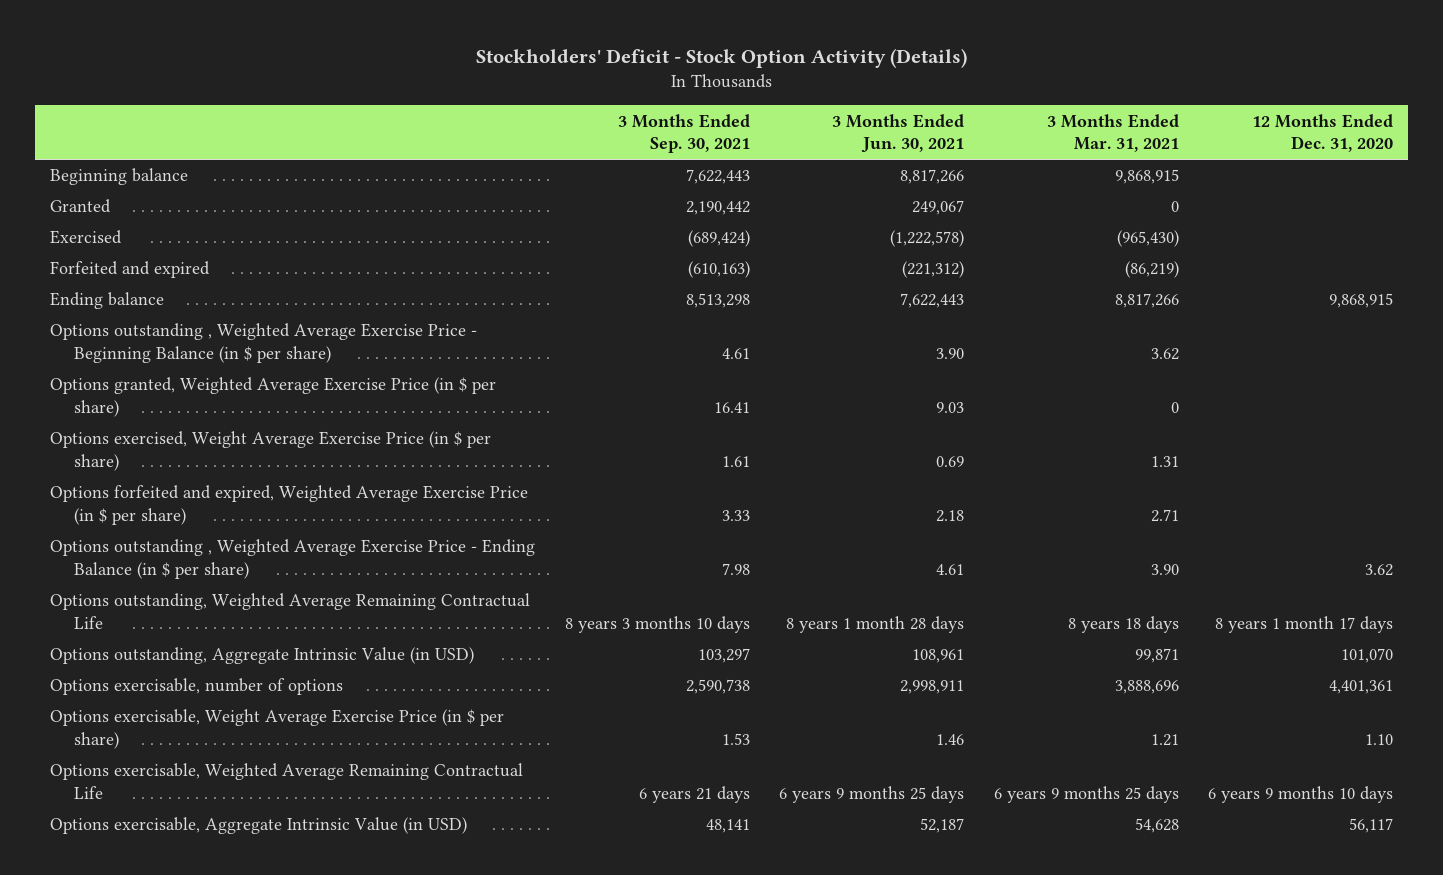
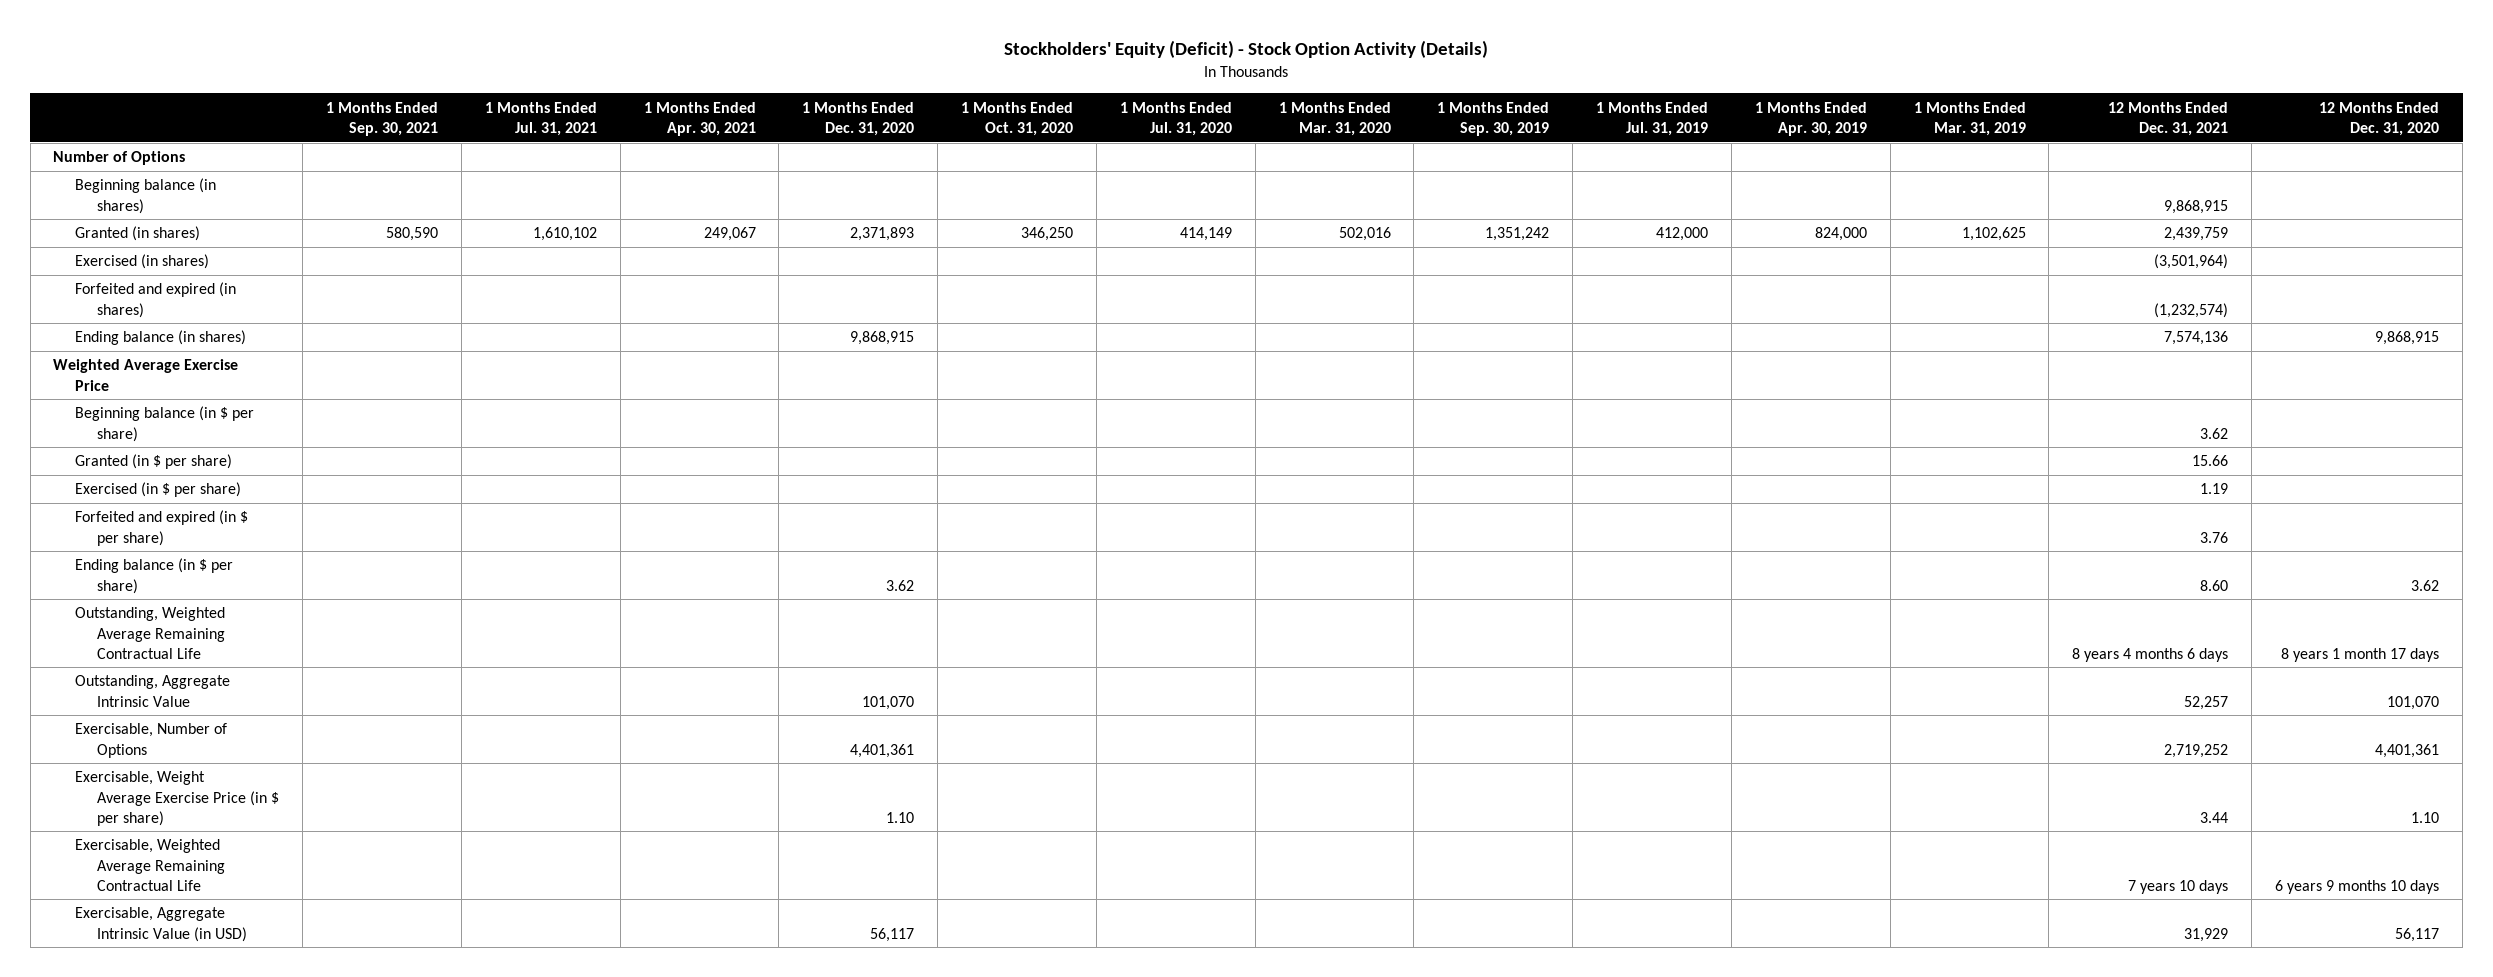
- Stockholders' Deficit - Stock Option Activity (Details)
+ Stockholders' Equity (Deficit) - Stock Option Activity (Details)
- | 3 Months Ended Sep. 30, 2021 | 3 Months Ended Jun. 30, 2021 | 3 Months Ended Mar. 31, 2021 | 12 Months Ended Dec. 31, 2020
+ | 1 Months Ended Sep. 30, 2021 | 1 Months Ended Jul. 31, 2021 | 1 Months Ended Apr. 30, 2021 | 1 Months Ended Dec. 31, 2020 | 1 Months Ended Oct. 31, 2020 | 1 Months Ended Jul. 31, 2020 | 1 Months Ended Mar. 31, 2020 | 1 Months Ended Sep. 30, 2019 | 1 Months Ended Jul. 31, 2019 | 1 Months Ended Apr. 30, 2019 | 1 Months Ended Mar. 31, 2019 | 12 Months Ended Dec. 31, 2021 | 12 Months Ended Dec. 31, 2020
- Beginning balance | 7,622,443 | 8,817,266 | 9,868,915 |
- Granted | 2,190,442 | 249,067 | 0 |
- Exercised | (689,424) | (1,222,578) | (965,430) |
- Forfeited and expired | (610,163) | (221,312) | (86,219) |
- Ending balance | 8,513,298 | 7,622,443 | 8,817,266 | 9,868,915
- Options outstanding , Weighted Average Exercise Price - Beginning Balance (in $ per share) | 4.61 | 3.90 | 3.62 |
- Options granted, Weighted Average Exercise Price (in $ per share) | 16.41 | 9.03 | 0 |
- Options exercised, Weight Average Exercise Price (in $ per share) | 1.61 | 0.69 | 1.31 |
- Options forfeited and expired, Weighted Average Exercise Price (in $ per share) | 3.33 | 2.18 | 2.71 |
- Options outstanding , Weighted Average Exercise Price - Ending Balance (in $ per share) | 7.98 | 4.61 | 3.90 | 3.62
- Options outstanding, Weighted Average Remaining Contractual Life | 8 years 3 months 10 days | 8 years 1 month 28 days | 8 years 18 days | 8 years 1 month 17 days
- Options outstanding, Aggregate Intrinsic Value (in USD) | 103,297 | 108,961 | 99,871 | 101,070
- Options exercisable, number of options | 2,590,738 | 2,998,911 | 3,888,696 | 4,401,361
- Options exercisable, Weight Average Exercise Price (in $ per share) | 1.53 | 1.46 | 1.21 | 1.10
- Options exercisable, Weighted Average Remaining Contractual Life | 6 years 21 days | 6 years 9 months 25 days | 6 years 9 months 25 days | 6 years 9 months 10 days
- Options exercisable, Aggregate Intrinsic Value (in USD) | 48,141 | 52,187 | 54,628 | 56,117
+ Number of Options
+ Beginning balance (in shares) | | | | | | | | | | | | 9,868,915 |
+ Granted (in shares) | 580,590 | 1,610,102 | 249,067 | 2,371,893 | 346,250 | 414,149 | 502,016 | 1,351,242 | 412,000 | 824,000 | 1,102,625 | 2,439,759 |
+ Exercised (in shares) | | | | | | | | | | | | (3,501,964) |
+ Forfeited and expired (in shares) | | | | | | | | | | | | (1,232,574) |
+ Ending balance (in shares) | | | | 9,868,915 | | | | | | | | 7,574,136 | 9,868,915
+ Weighted Average Exercise Price
+ Beginning balance (in $ per share) | | | | | | | | | | | | 3.62 |
+ Granted (in $ per share) | | | | | | | | | | | | 15.66 |
+ Exercised (in $ per share) | | | | | | | | | | | | 1.19 |
+ Forfeited and expired (in $ per share) | | | | | | | | | | | | 3.76 |
+ Ending balance (in $ per share) | | | | 3.62 | | | | | | | | 8.60 | 3.62
+ Outstanding, Weighted Average Remaining Contractual Life | | | | | | | | | | | | 8 years 4 months 6 days | 8 years 1 month 17 days
+ Outstanding, Aggregate Intrinsic Value | | | | 101,070 | | | | | | | | 52,257 | 101,070
+ Exercisable, Number of Options | | | | 4,401,361 | | | | | | | | 2,719,252 | 4,401,361
+ Exercisable, Weight Average Exercise Price (in $ per share) | | | | 1.10 | | | | | | | | 3.44 | 1.10
+ Exercisable, Weighted Average Remaining Contractual Life | | | | | | | | | | | | 7 years 10 days | 6 years 9 months 10 days
+ Exercisable, Aggregate Intrinsic Value (in USD) | | | | 56,117 | | | | | | | | 31,929 | 56,117

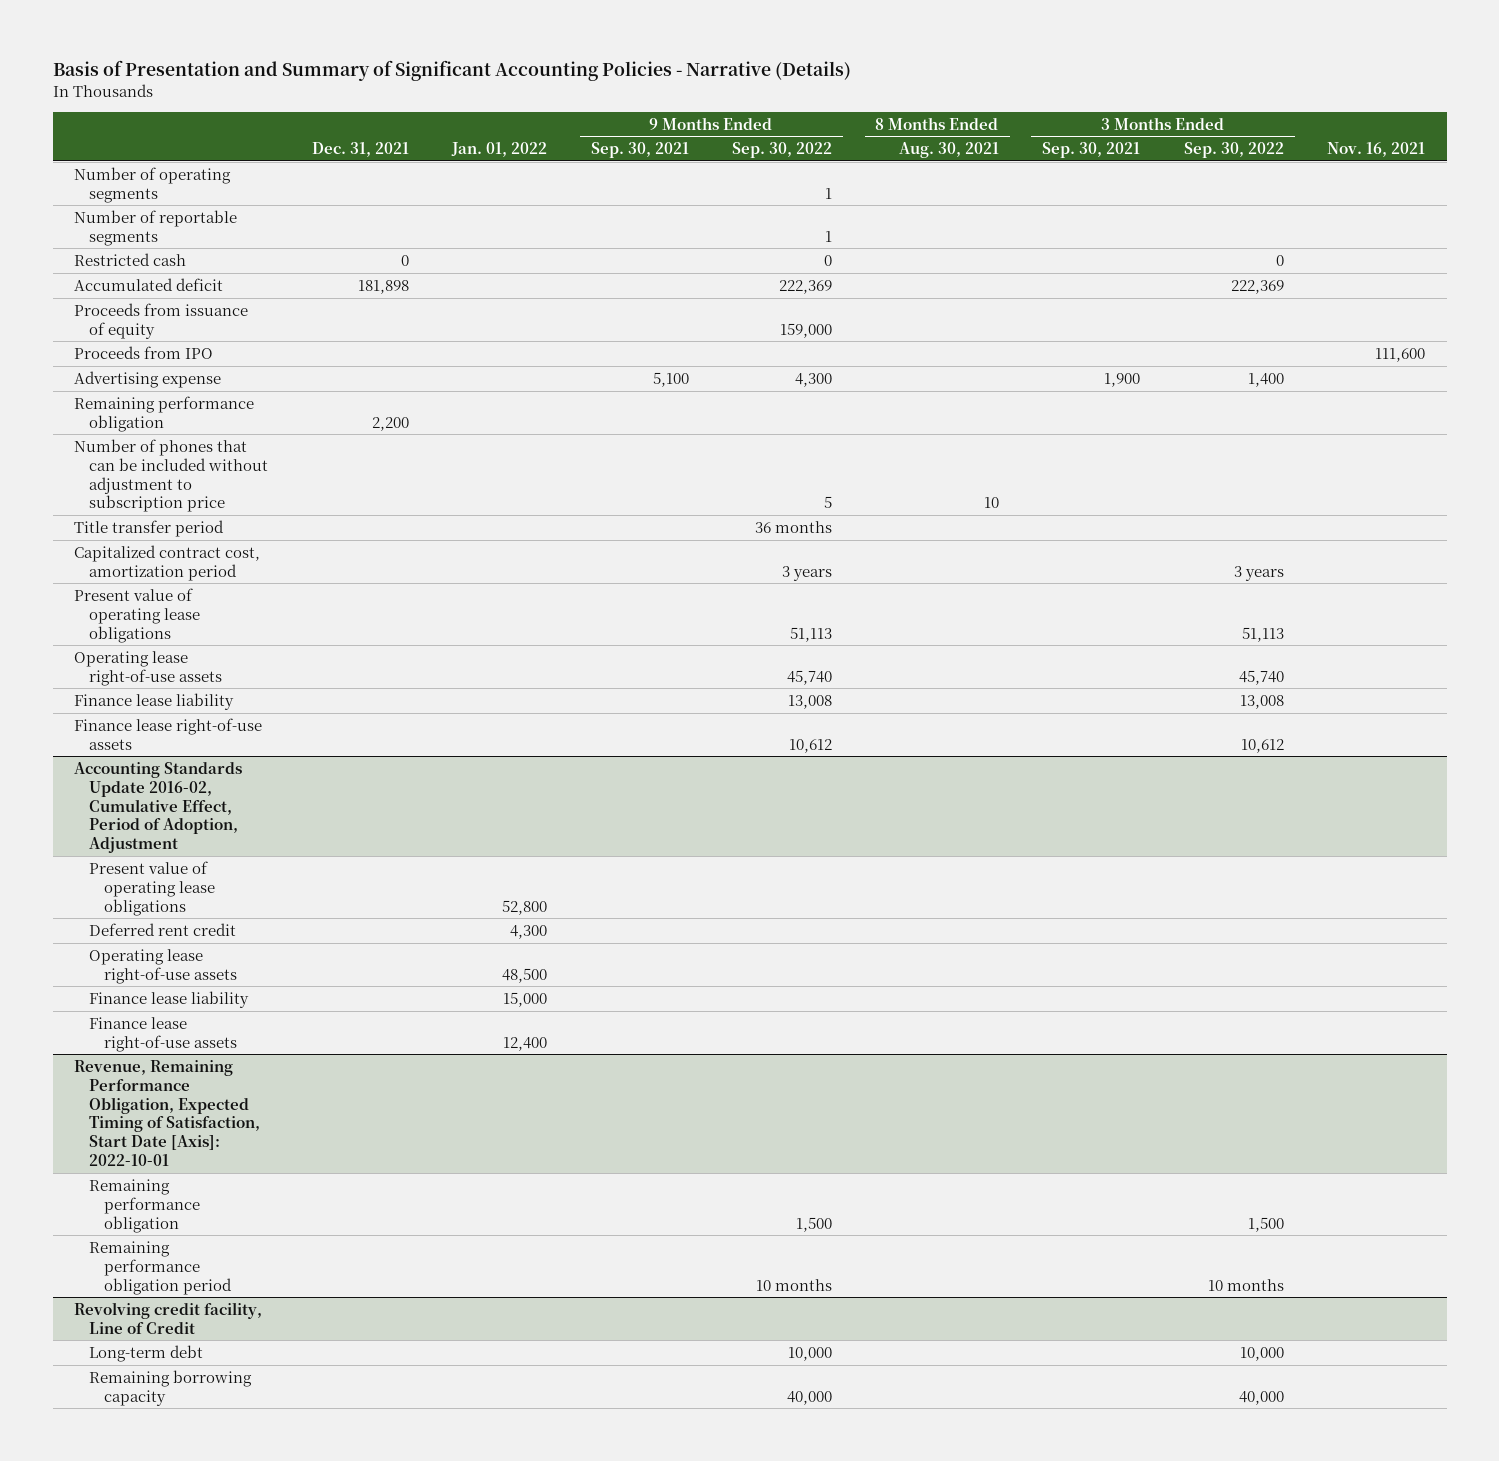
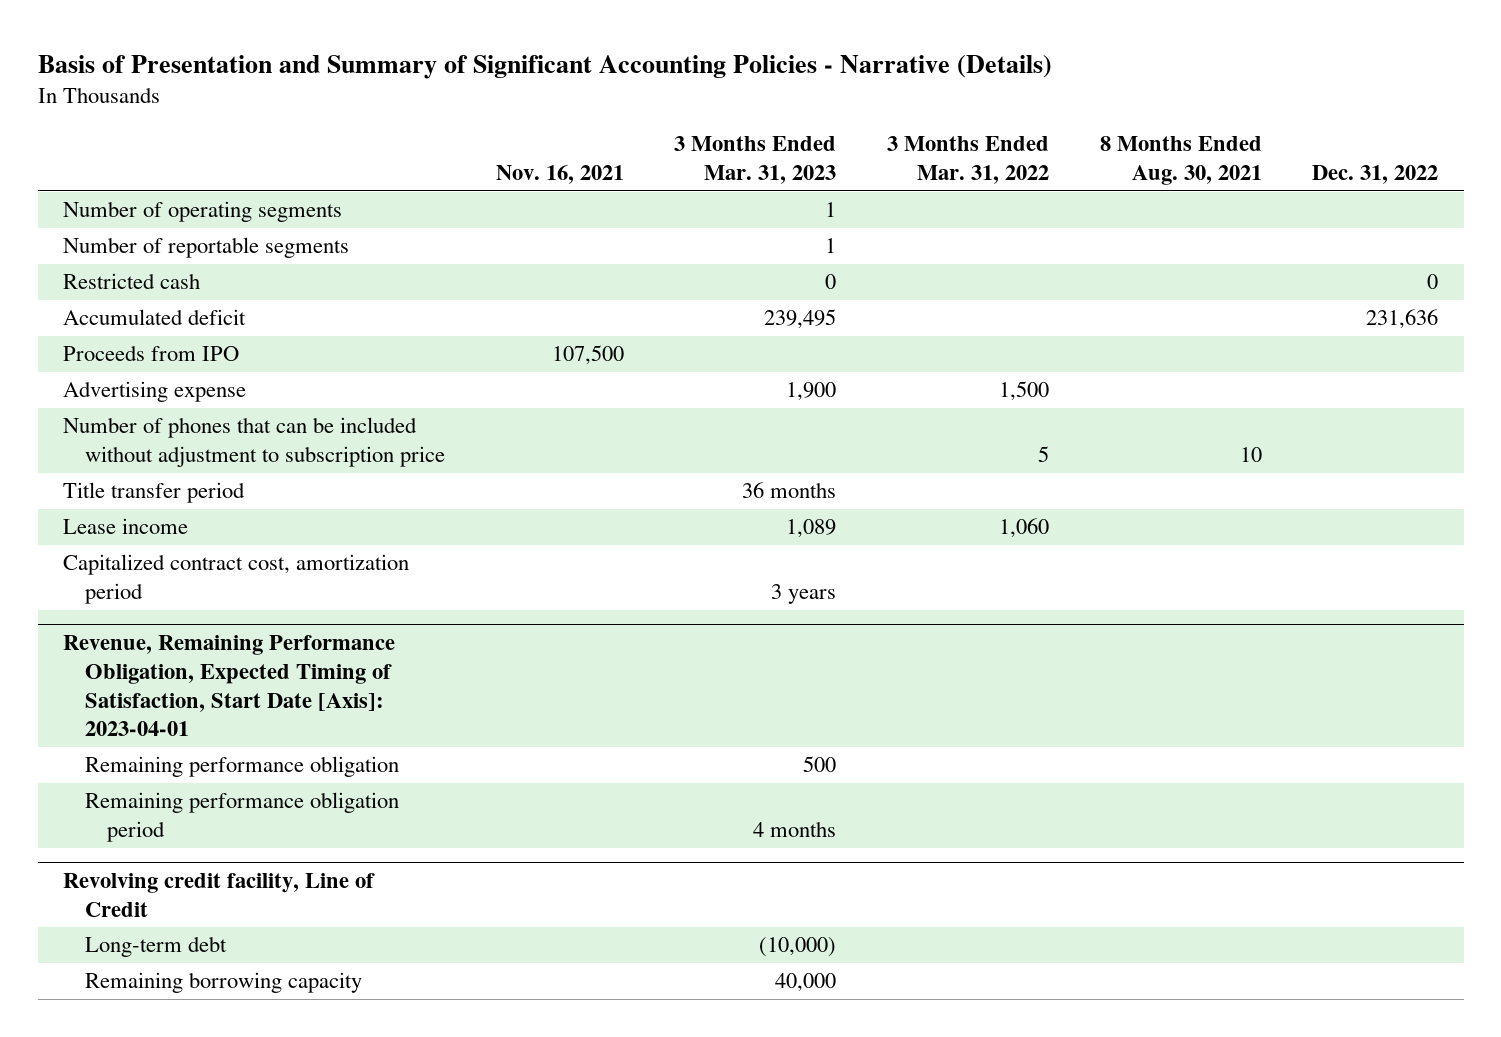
- | Dec. 31, 2021 | Jan. 01, 2022 | 9 Months Ended Sep. 30, 2021 | 9 Months Ended Sep. 30, 2022 | 8 Months Ended Aug. 30, 2021 | 3 Months Ended Sep. 30, 2021 | 3 Months Ended Sep. 30, 2022 | Nov. 16, 2021
+ | Nov. 16, 2021 | 3 Months Ended Mar. 31, 2023 | 3 Months Ended Mar. 31, 2022 | 8 Months Ended Aug. 30, 2021 | Dec. 31, 2022
- Proceeds from issuance of equity | | | | 159,000 | | | |
- Proceeds from IPO | | | | | | | | 111,600
+ Proceeds from IPO | 107,500 | | | |
- Remaining performance obligation | 2,200 | | | | | | |
+ Lease income | | 1,089 | 1,060 | |
- Present value of operating lease obligations | | | | 51,113 | | | 51,113 |
- Operating lease right-of-use assets | | | | 45,740 | | | 45,740 |
- Finance lease liability | | | | 13,008 | | | 13,008 |
- Finance lease right-of-use assets | | | | 10,612 | | | 10,612 |
- Accounting Standards Update 2016-02, Cumulative Effect, Period of Adoption, Adjustment
- Present value of operating lease obligations | | 52,800 | | | | | |
- Deferred rent credit | | 4,300 | | | | | |
- Operating lease right-of-use assets | | 48,500 | | | | | |
- Finance lease liability | | 15,000 | | | | | |
- Finance lease right-of-use assets | | 12,400 | | | | | |
- Revenue, Remaining Performance Obligation, Expected Timing of Satisfaction, Start Date [Axis]: 2022-10-01
- Remaining performance obligation | | | | 1,500 | | | 1,500 |
- Remaining performance obligation period | | | | 10 months | | | 10 months |
+ Revenue, Remaining Performance Obligation, Expected Timing of Satisfaction, Start Date [Axis]: 2023-04-01
+ Remaining performance obligation | | 500 | | |
+ Remaining performance obligation period | | 4 months | | |

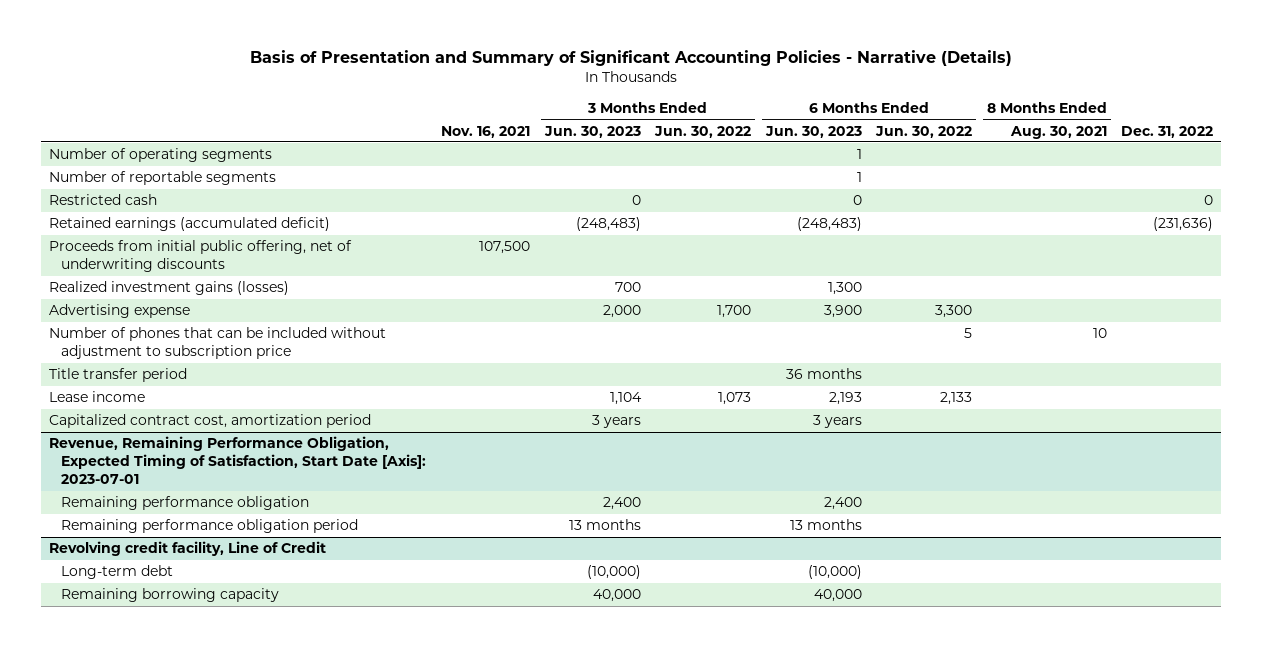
- | Nov. 16, 2021 | 3 Months Ended Mar. 31, 2023 | 3 Months Ended Mar. 31, 2022 | 8 Months Ended Aug. 30, 2021 | Dec. 31, 2022
+ | Nov. 16, 2021 | 3 Months Ended Jun. 30, 2023 | 3 Months Ended Jun. 30, 2022 | 6 Months Ended Jun. 30, 2023 | 6 Months Ended Jun. 30, 2022 | 8 Months Ended Aug. 30, 2021 | Dec. 31, 2022
- Accumulated deficit | | 239,495 | | | 231,636
- Proceeds from IPO | 107,500 | | | |
+ Retained earnings (accumulated deficit) | | (248,483) | | (248,483) | | | (231,636)
+ Proceeds from initial public offering, net of underwriting discounts | 107,500 | | | | | |
+ Realized investment gains (losses) | | 700 | | 1,300 | | |
- Revenue, Remaining Performance Obligation, Expected Timing of Satisfaction, Start Date [Axis]: 2023-04-01
- Remaining performance obligation | | 500 | | |
- Remaining performance obligation period | | 4 months | | |
+ Revenue, Remaining Performance Obligation, Expected Timing of Satisfaction, Start Date [Axis]: 2023-07-01
+ Remaining performance obligation | | 2,400 | | 2,400 | | |
+ Remaining performance obligation period | | 13 months | | 13 months | | |

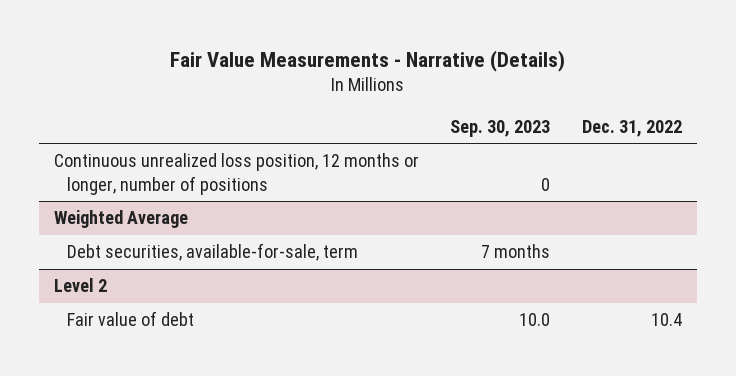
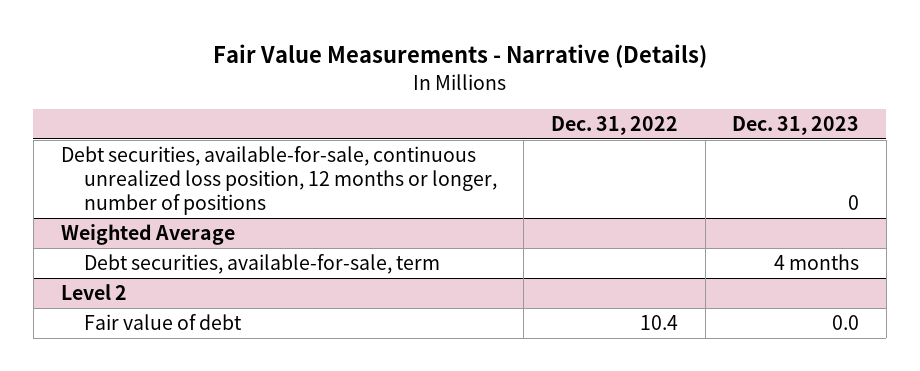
- | Sep. 30, 2023 | Dec. 31, 2022
+ | Dec. 31, 2022 | Dec. 31, 2023
- Continuous unrealized loss position, 12 months or longer, number of positions | 0 |
+ Debt securities, available-for-sale, continuous unrealized loss position, 12 months or longer, number of positions | | 0

